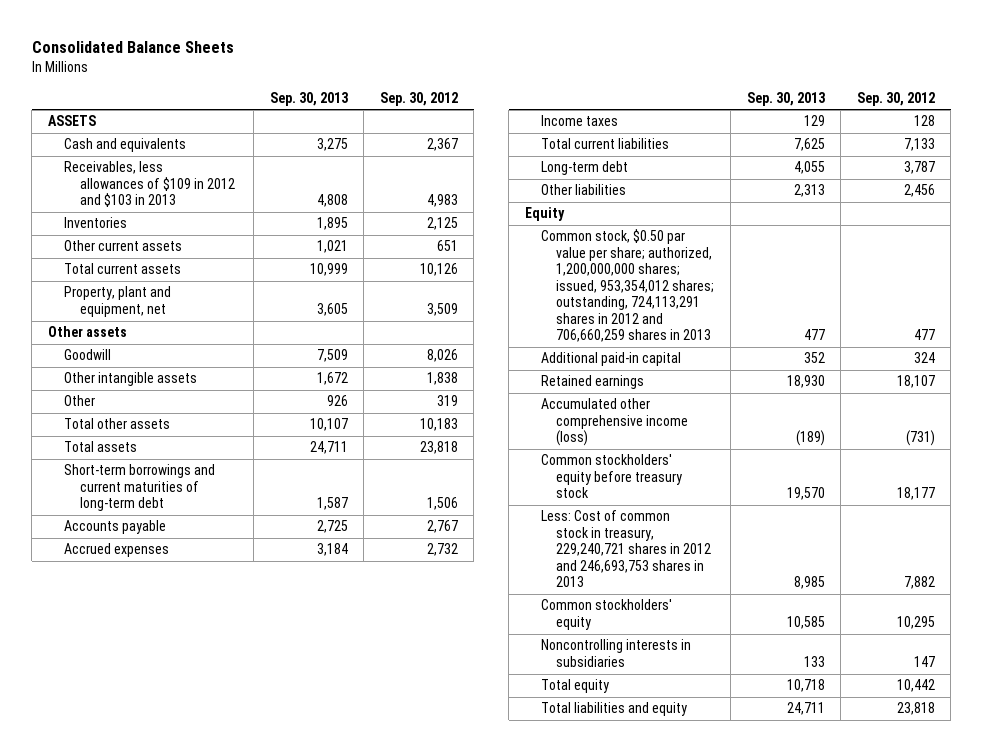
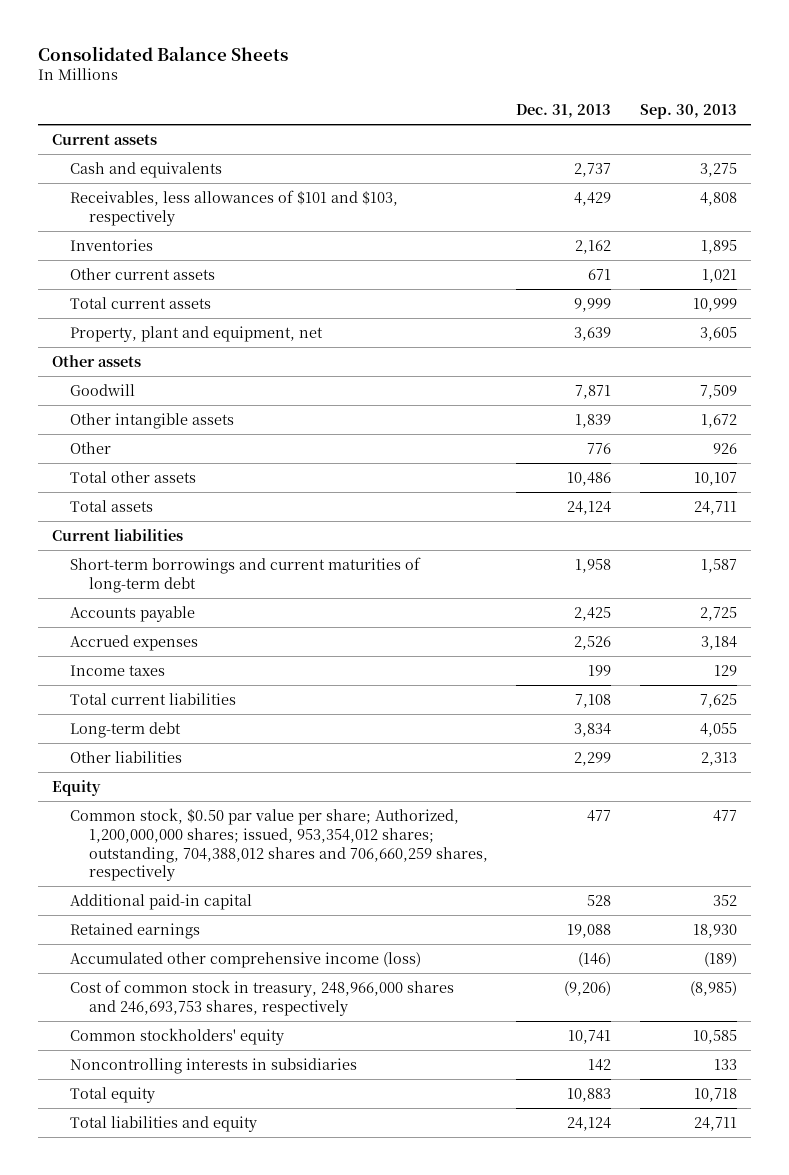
- | Sep. 30, 2013 | Sep. 30, 2012
+ | Dec. 31, 2013 | Sep. 30, 2013
- ASSETS
+ Current assets
- Receivables, less allowances of $109 in 2012 and $103 in 2013 | 4,808 | 4,983
+ Receivables, less allowances of $101 and $103, respectively | 4,429 | 4,808
+ Current liabilities
- Common stock, $0.50 par value per share; authorized, 1,200,000,000 shares; issued, 953,354,012 shares; outstanding, 724,113,291 shares in 2012 and 706,660,259 shares in 2013 | 477 | 477
+ Common stock, $0.50 par value per share; Authorized, 1,200,000,000 shares; issued, 953,354,012 shares; outstanding, 704,388,012 shares and 706,660,259 shares, respectively | 477 | 477
- Common stockholders' equity before treasury stock | 19,570 | 18,177
- Less: Cost of common stock in treasury, 229,240,721 shares in 2012 and 246,693,753 shares in 2013 | 8,985 | 7,882
+ Cost of common stock in treasury, 248,966,000 shares and 246,693,753 shares, respectively | (9,206) | (8,985)

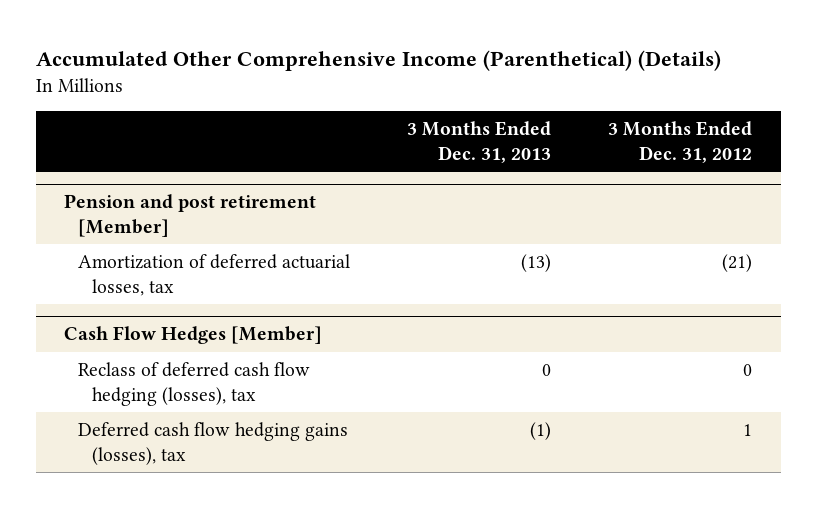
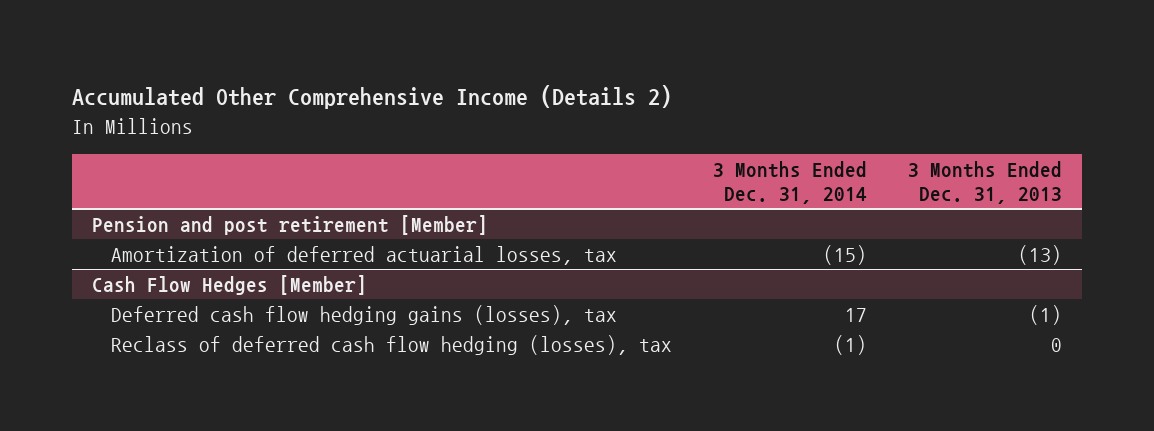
- Accumulated Other Comprehensive Income (Parenthetical) (Details)
+ Accumulated Other Comprehensive Income (Details 2)
- | 3 Months Ended Dec. 31, 2013 | 3 Months Ended Dec. 31, 2012
+ | 3 Months Ended Dec. 31, 2014 | 3 Months Ended Dec. 31, 2013
@ Cash Flow Hedges [Member]
moved down: Reclass of deferred cash flow hedging (losses), tax | (1) | 0

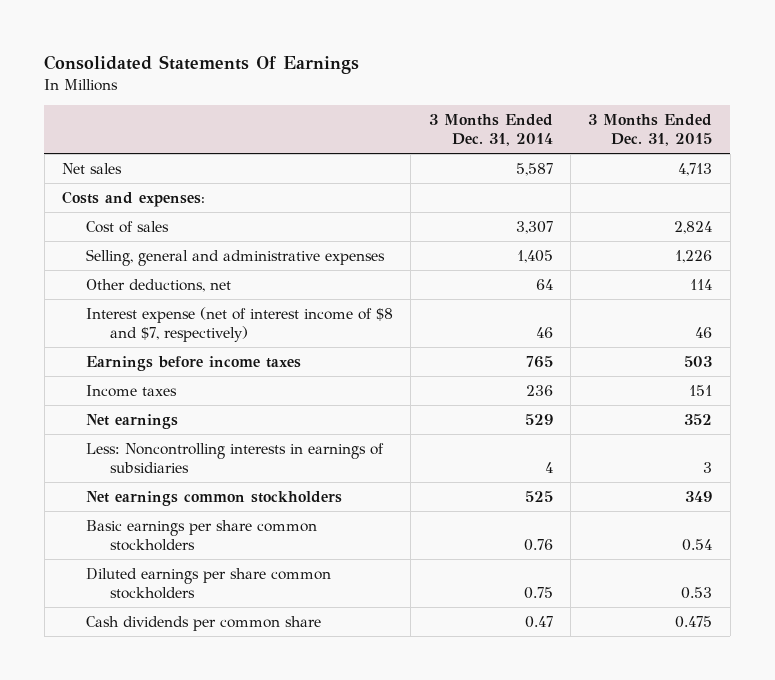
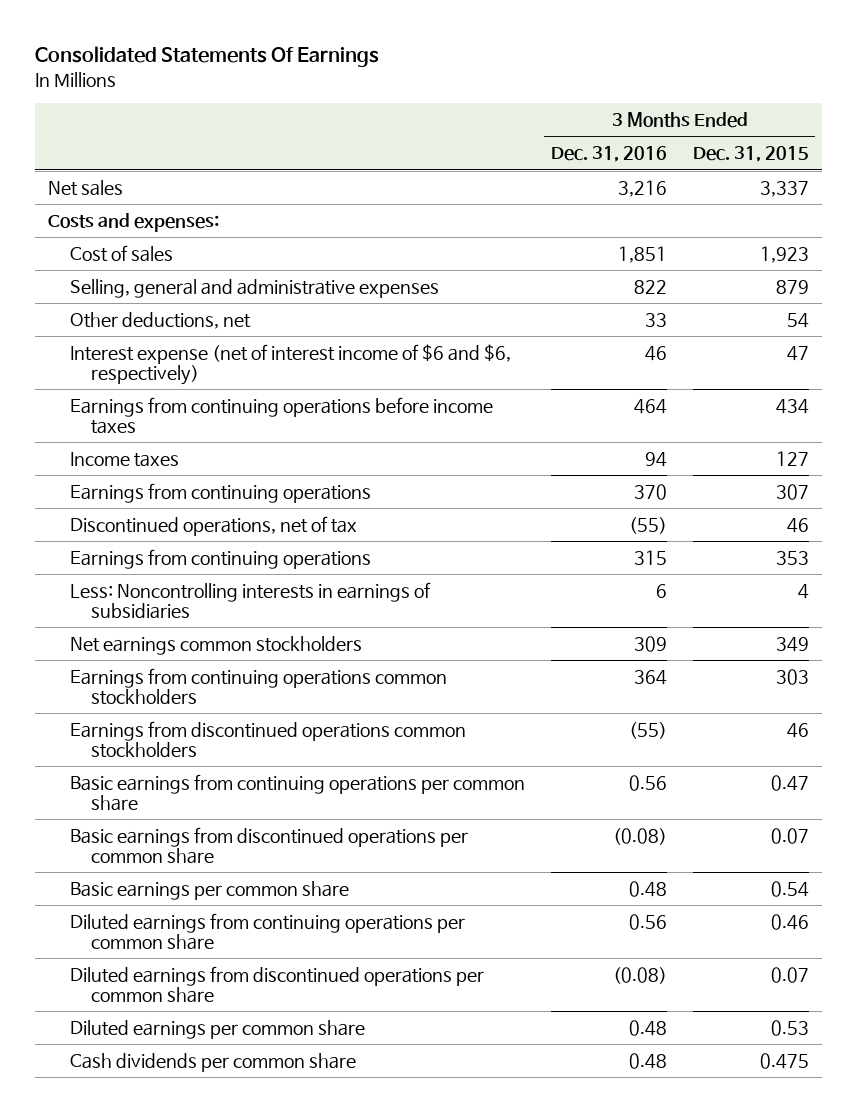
- | 3 Months Ended Dec. 31, 2014 | 3 Months Ended Dec. 31, 2015
+ | 3 Months Ended Dec. 31, 2016 | 3 Months Ended Dec. 31, 2015
- Net sales | 5,587 | 4,713
+ Net sales | 3,216 | 3,337
- Cost of sales | 3,307 | 2,824
- Selling, general and administrative expenses | 1,405 | 1,226
- Other deductions, net | 64 | 114
- Interest expense (net of interest income of $8 and $7, respectively) | 46 | 46
- Earnings before income taxes | 765 | 503
- Income taxes | 236 | 151
- Net earnings | 529 | 352
- Less: Noncontrolling interests in earnings of subsidiaries | 4 | 3
+ Cost of sales | 1,851 | 1,923
+ Selling, general and administrative expenses | 822 | 879
+ Other deductions, net | 33 | 54
+ Interest expense (net of interest income of $6 and $6, respectively) | 46 | 47
+ Earnings from continuing operations before income taxes | 464 | 434
+ Income taxes | 94 | 127
+ Earnings from continuing operations | 370 | 307
+ Discontinued operations, net of tax | (55) | 46
+ Earnings from continuing operations | 315 | 353
+ Less: Noncontrolling interests in earnings of subsidiaries | 6 | 4
- Basic earnings per share common stockholders | 0.76 | 0.54
- Diluted earnings per share common stockholders | 0.75 | 0.53
+ Earnings from continuing operations common stockholders | 364 | 303
+ Earnings from discontinued operations common stockholders | (55) | 46
+ Basic earnings from continuing operations per common share | 0.56 | 0.47
+ Basic earnings from discontinued operations per common share | (0.08) | 0.07
+ Basic earnings per common share | 0.48 | 0.54
+ Diluted earnings from continuing operations per common share | 0.56 | 0.46
+ Diluted earnings from discontinued operations per common share | (0.08) | 0.07
+ Diluted earnings per common share | 0.48 | 0.53

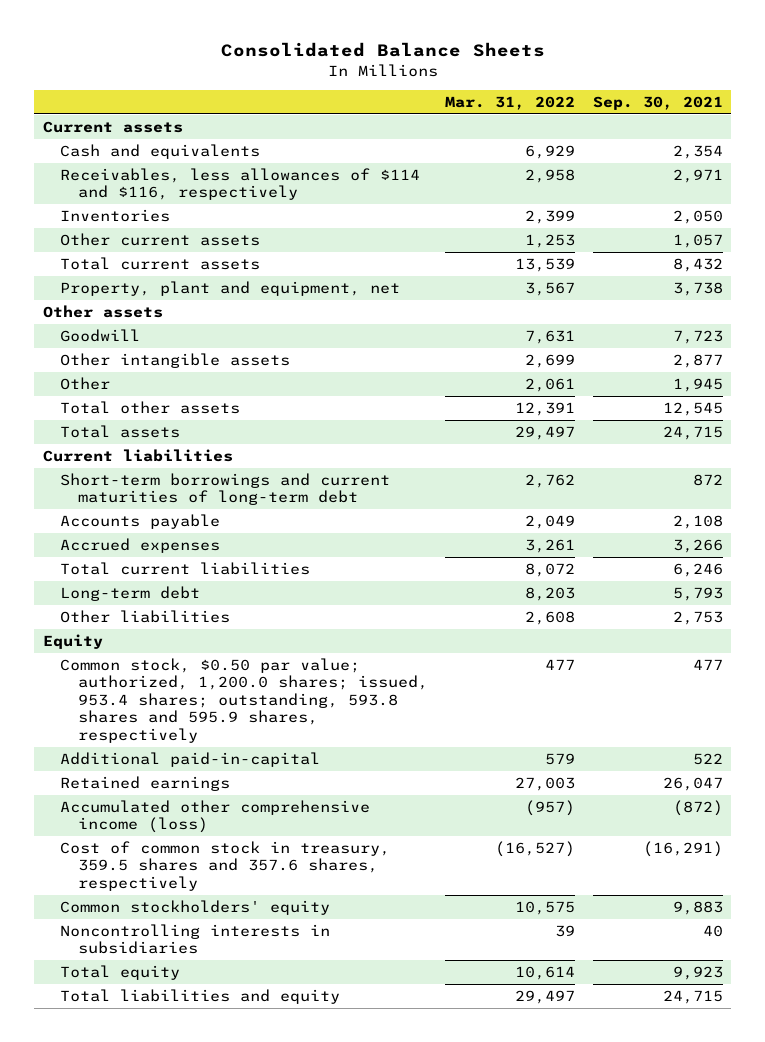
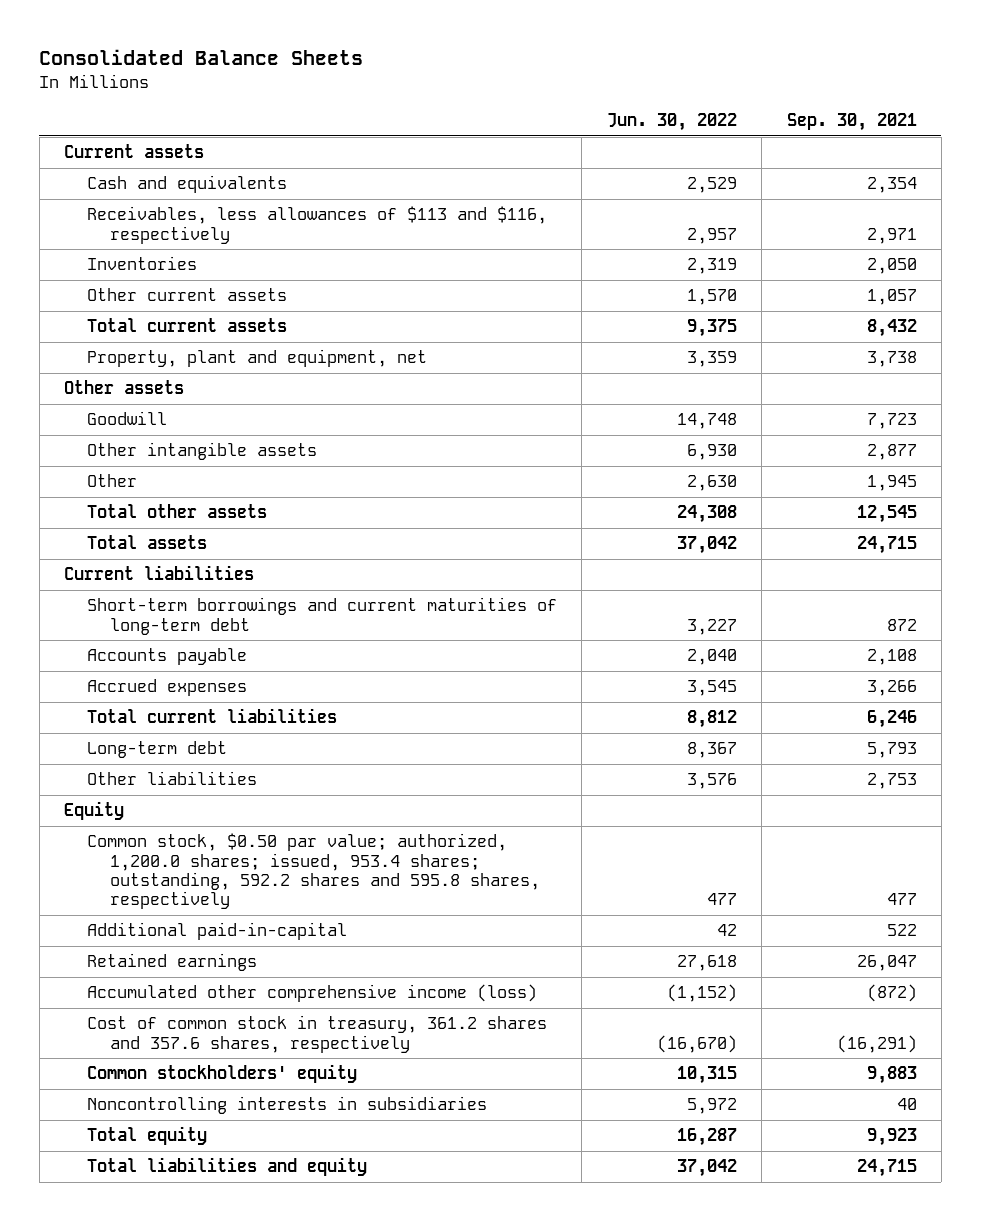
- | Mar. 31, 2022 | Sep. 30, 2021
+ | Jun. 30, 2022 | Sep. 30, 2021
- Receivables, less allowances of $114 and $116, respectively | 2,958 | 2,971
+ Receivables, less allowances of $113 and $116, respectively | 2,957 | 2,971
- Common stock, $0.50 par value; authorized, 1,200.0 shares; issued, 953.4 shares; outstanding, 593.8 shares and 595.9 shares, respectively | 477 | 477
+ Common stock, $0.50 par value; authorized, 1,200.0 shares; issued, 953.4 shares; outstanding, 592.2 shares and 595.8 shares, respectively | 477 | 477
- Cost of common stock in treasury, 359.5 shares and 357.6 shares, respectively | (16,527) | (16,291)
+ Cost of common stock in treasury, 361.2 shares and 357.6 shares, respectively | (16,670) | (16,291)

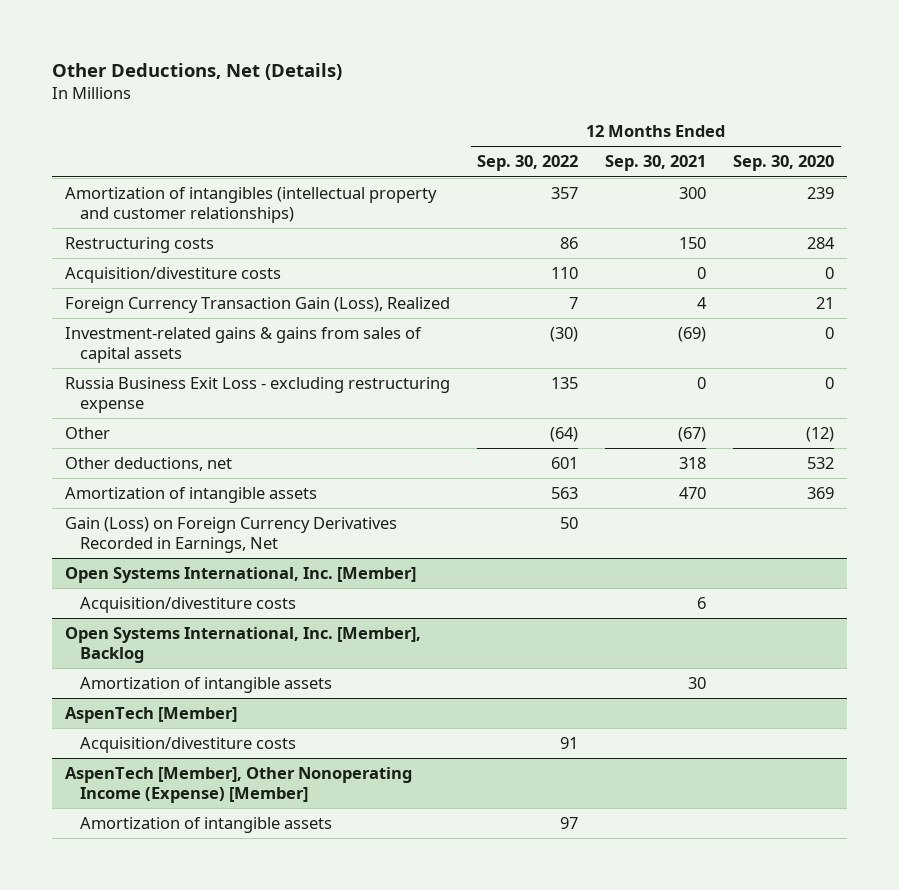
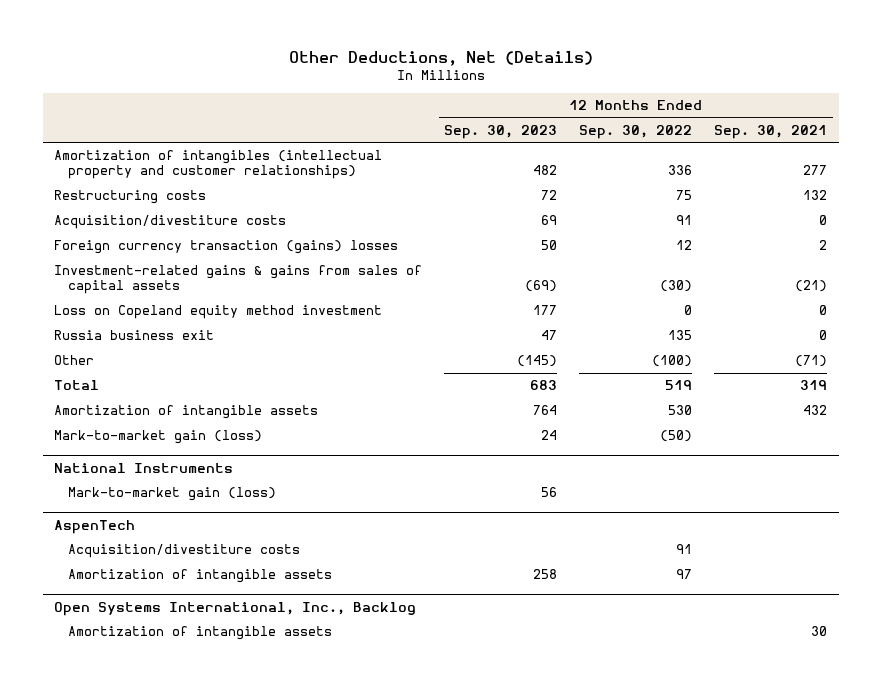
- | 12 Months Ended Sep. 30, 2022 | 12 Months Ended Sep. 30, 2021 | 12 Months Ended Sep. 30, 2020
+ | 12 Months Ended Sep. 30, 2023 | 12 Months Ended Sep. 30, 2022 | 12 Months Ended Sep. 30, 2021
- Amortization of intangibles (intellectual property and customer relationships) | 357 | 300 | 239
- Restructuring costs | 86 | 150 | 284
- Acquisition/divestiture costs | 110 | 0 | 0
- Foreign Currency Transaction Gain (Loss), Realized | 7 | 4 | 21
- Investment-related gains & gains from sales of capital assets | (30) | (69) | 0
- Russia Business Exit Loss - excluding restructuring expense | 135 | 0 | 0
- Other | (64) | (67) | (12)
- Other deductions, net | 601 | 318 | 532
- Amortization of intangible assets | 563 | 470 | 369
- Gain (Loss) on Foreign Currency Derivatives Recorded in Earnings, Net | 50 | |
- Open Systems International, Inc. [Member]
- Acquisition/divestiture costs | | 6 |
- Open Systems International, Inc. [Member], Backlog
- Amortization of intangible assets | | 30 |
- AspenTech [Member]
+ Amortization of intangibles (intellectual property and customer relationships) | 482 | 336 | 277
+ Restructuring costs | 72 | 75 | 132
+ Acquisition/divestiture costs | 69 | 91 | 0
+ Foreign currency transaction (gains) losses | 50 | 12 | 2
+ Investment-related gains & gains from sales of capital assets | (69) | (30) | (21)
+ Loss on Copeland equity method investment | 177 | 0 | 0
+ Russia business exit | 47 | 135 | 0
+ Other | (145) | (100) | (71)
+ Total | 683 | 519 | 319
+ Amortization of intangible assets | 764 | 530 | 432
+ Mark-to-market gain (loss) | 24 | (50) |
+ National Instruments
+ Mark-to-market gain (loss) | 56 | |
+ AspenTech
- AspenTech [Member], Other Nonoperating Income (Expense) [Member]
+ Open Systems International, Inc., Backlog
+ Amortization of intangible assets | | | 30

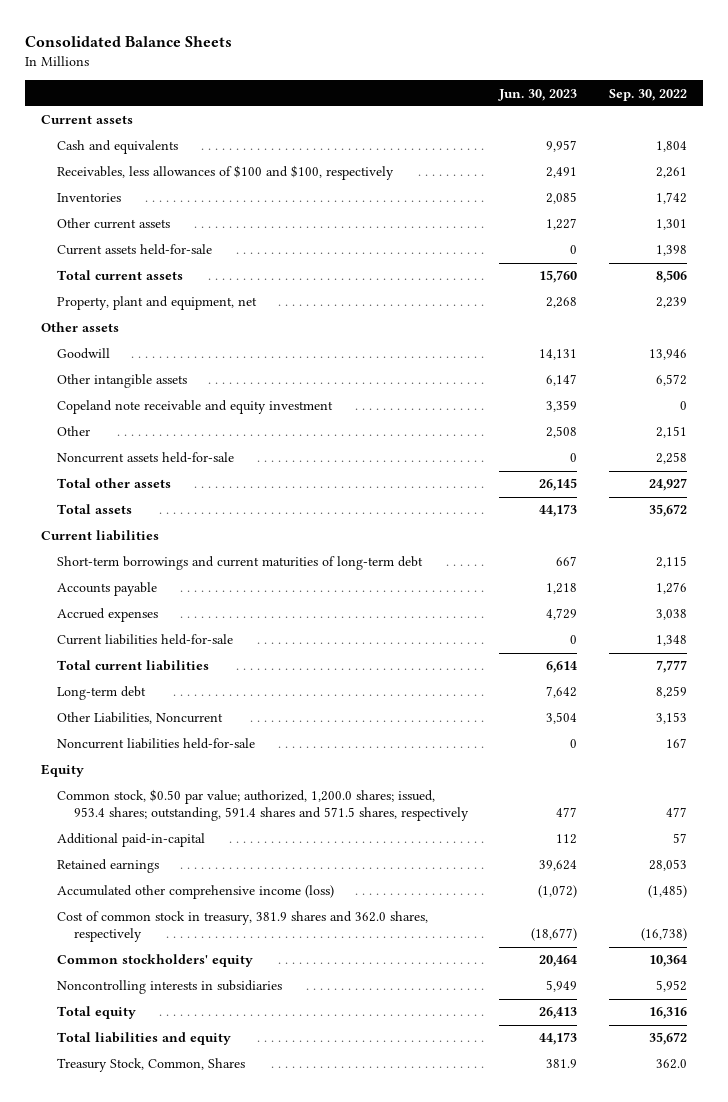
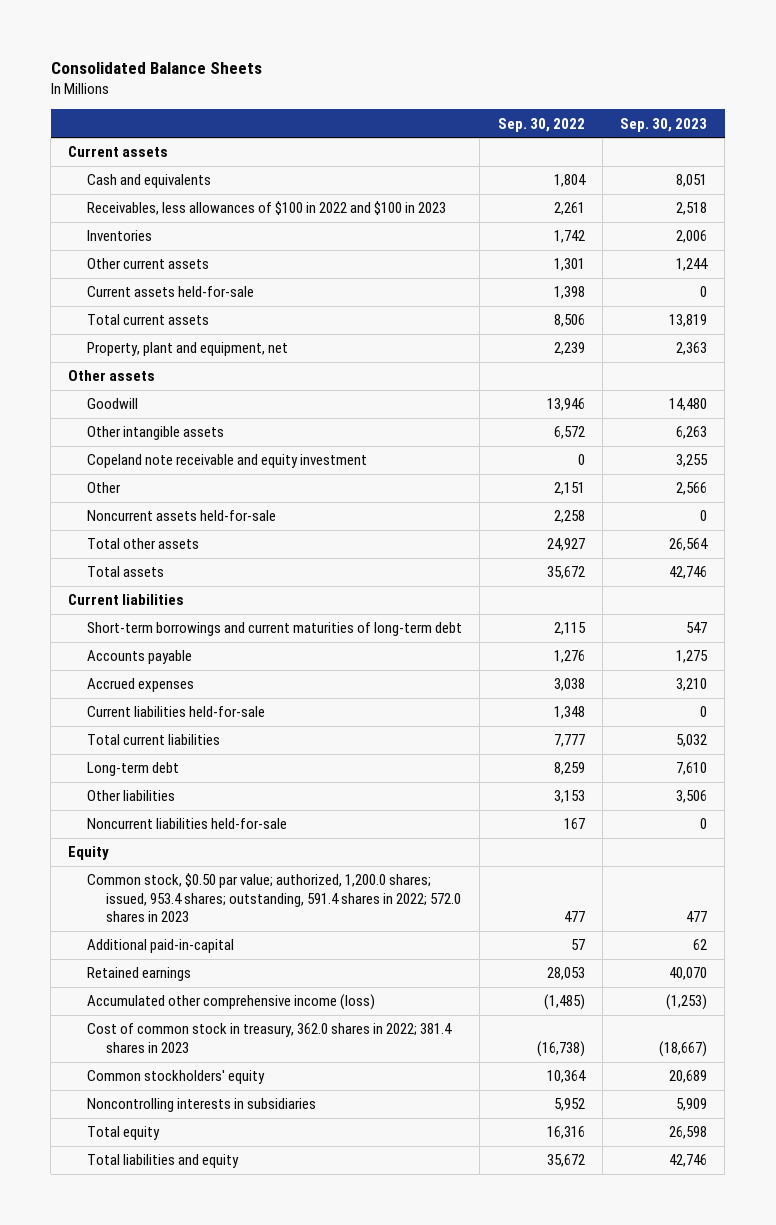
- | Jun. 30, 2023 | Sep. 30, 2022
+ | Sep. 30, 2022 | Sep. 30, 2023
- Receivables, less allowances of $100 and $100, respectively | 2,491 | 2,261
+ Receivables, less allowances of $100 in 2022 and $100 in 2023 | 2,261 | 2,518
- Other Liabilities, Noncurrent | 3,504 | 3,153
+ Other liabilities | 3,153 | 3,506
- Common stock, $0.50 par value; authorized, 1,200.0 shares; issued, 953.4 shares; outstanding, 591.4 shares and 571.5 shares, respectively | 477 | 477
+ Common stock, $0.50 par value; authorized, 1,200.0 shares; issued, 953.4 shares; outstanding, 591.4 shares in 2022; 572.0 shares in 2023 | 477 | 477
- Cost of common stock in treasury, 381.9 shares and 362.0 shares, respectively | (18,677) | (16,738)
+ Cost of common stock in treasury, 362.0 shares in 2022; 381.4 shares in 2023 | (16,738) | (18,667)
- Treasury Stock, Common, Shares | 381.9 | 362.0

